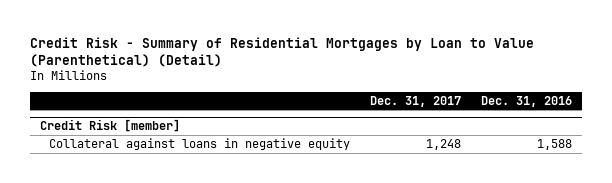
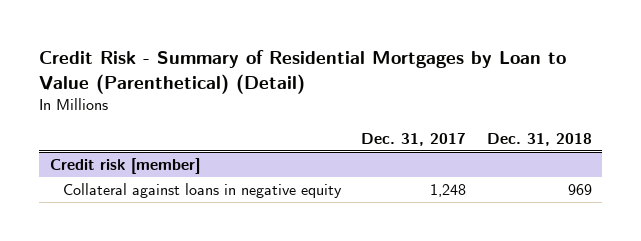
- | Dec. 31, 2017 | Dec. 31, 2016
+ | Dec. 31, 2017 | Dec. 31, 2018
- Credit Risk [member]
+ Credit risk [member]

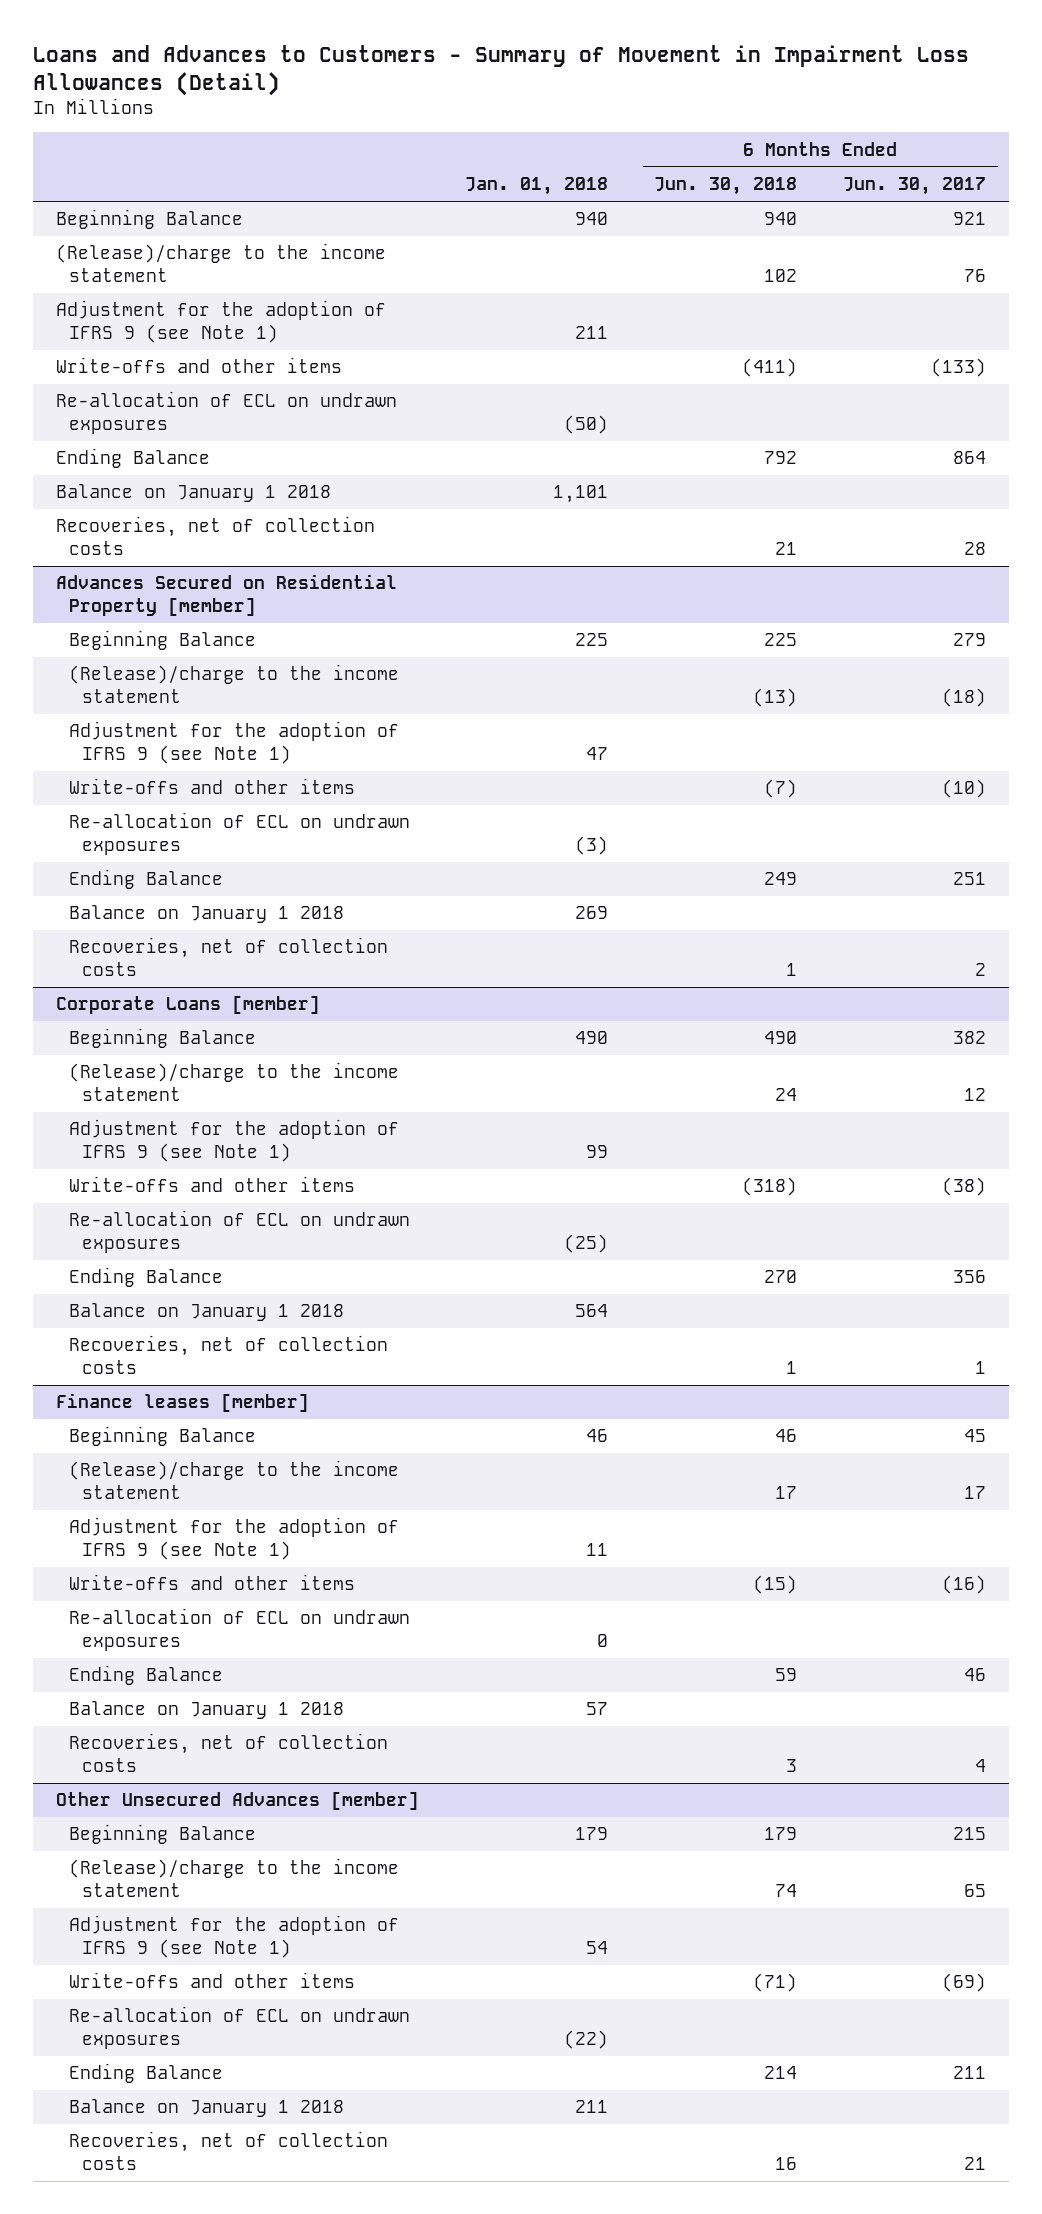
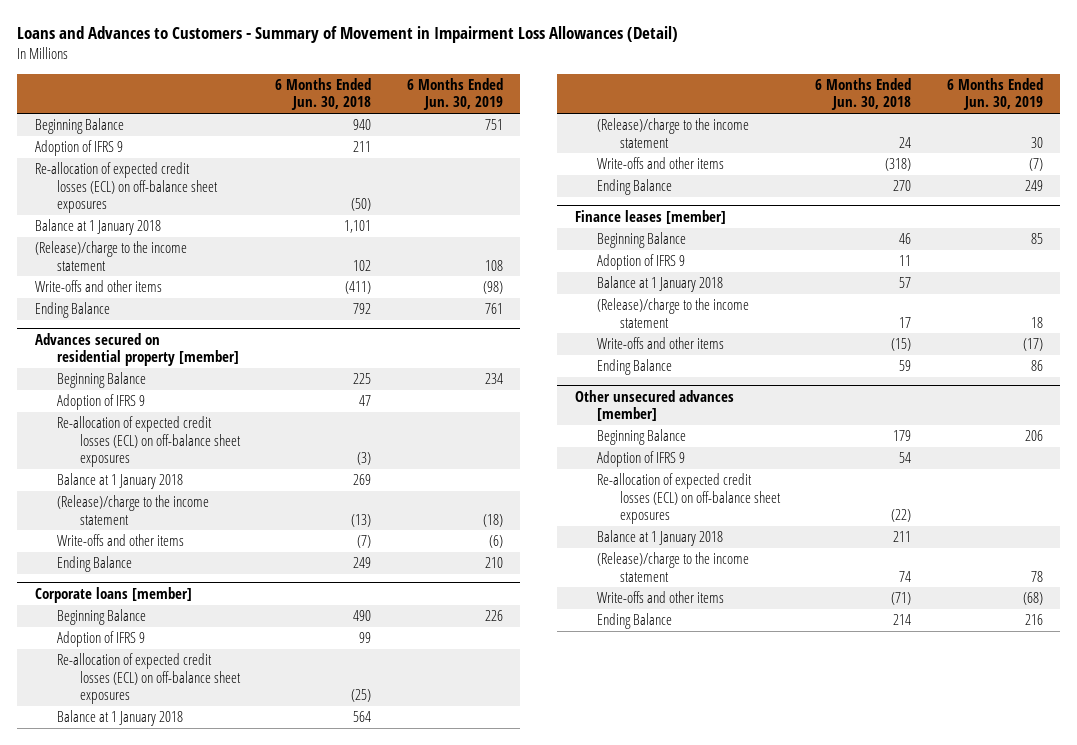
- | Jan. 01, 2018 | 6 Months Ended Jun. 30, 2018 | 6 Months Ended Jun. 30, 2017
+ | 6 Months Ended Jun. 30, 2018 | 6 Months Ended Jun. 30, 2019
+ Adoption of IFRS 9 | 211 |
+ Re-allocation of expected credit losses (ECL) on off-balance sheet exposures | (50) |
+ Balance at 1 January 2018 | 1,101 |
- Adjustment for the adoption of IFRS 9 (see Note 1) | 211 | |
- Re-allocation of ECL on undrawn exposures | (50) | |
- Balance on January 1 2018 | 1,101 | |
- Recoveries, net of collection costs | | 21 | 28
- Advances Secured on Residential Property [member]
+ Advances secured on residential property [member]
+ Adoption of IFRS 9 | 47 |
+ Re-allocation of expected credit losses (ECL) on off-balance sheet exposures | (3) |
+ Balance at 1 January 2018 | 269 |
- Adjustment for the adoption of IFRS 9 (see Note 1) | 47 | |
- Re-allocation of ECL on undrawn exposures | (3) | |
- Balance on January 1 2018 | 269 | |
- Recoveries, net of collection costs | | 1 | 2
- Corporate Loans [member]
+ Corporate loans [member]
+ Adoption of IFRS 9 | 99 |
+ Re-allocation of expected credit losses (ECL) on off-balance sheet exposures | (25) |
+ Balance at 1 January 2018 | 564 |
- Adjustment for the adoption of IFRS 9 (see Note 1) | 99 | |
- Re-allocation of ECL on undrawn exposures | (25) | |
- Balance on January 1 2018 | 564 | |
- Recoveries, net of collection costs | | 1 | 1
@ Finance leases [member]
+ Adoption of IFRS 9 | 11 |
+ Balance at 1 January 2018 | 57 |
- Adjustment for the adoption of IFRS 9 (see Note 1) | 11 | |
- Re-allocation of ECL on undrawn exposures | 0 | |
- Balance on January 1 2018 | 57 | |
- Recoveries, net of collection costs | | 3 | 4
- Other Unsecured Advances [member]
+ Other unsecured advances [member]
+ Adoption of IFRS 9 | 54 |
+ Re-allocation of expected credit losses (ECL) on off-balance sheet exposures | (22) |
+ Balance at 1 January 2018 | 211 |
- Adjustment for the adoption of IFRS 9 (see Note 1) | 54 | |
- Re-allocation of ECL on undrawn exposures | (22) | |
- Balance on January 1 2018 | 211 | |
- Recoveries, net of collection costs | | 16 | 21

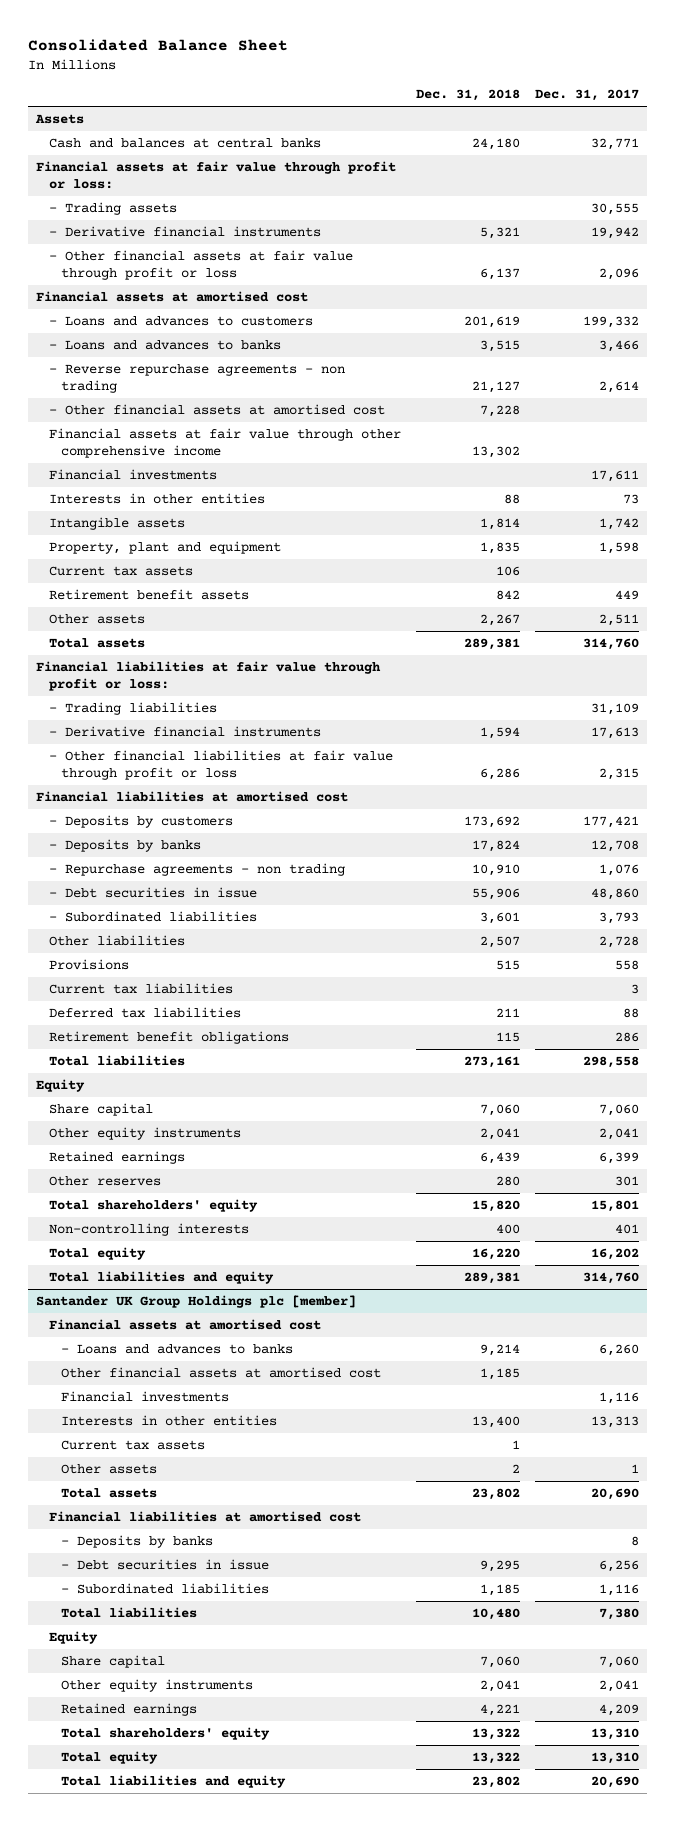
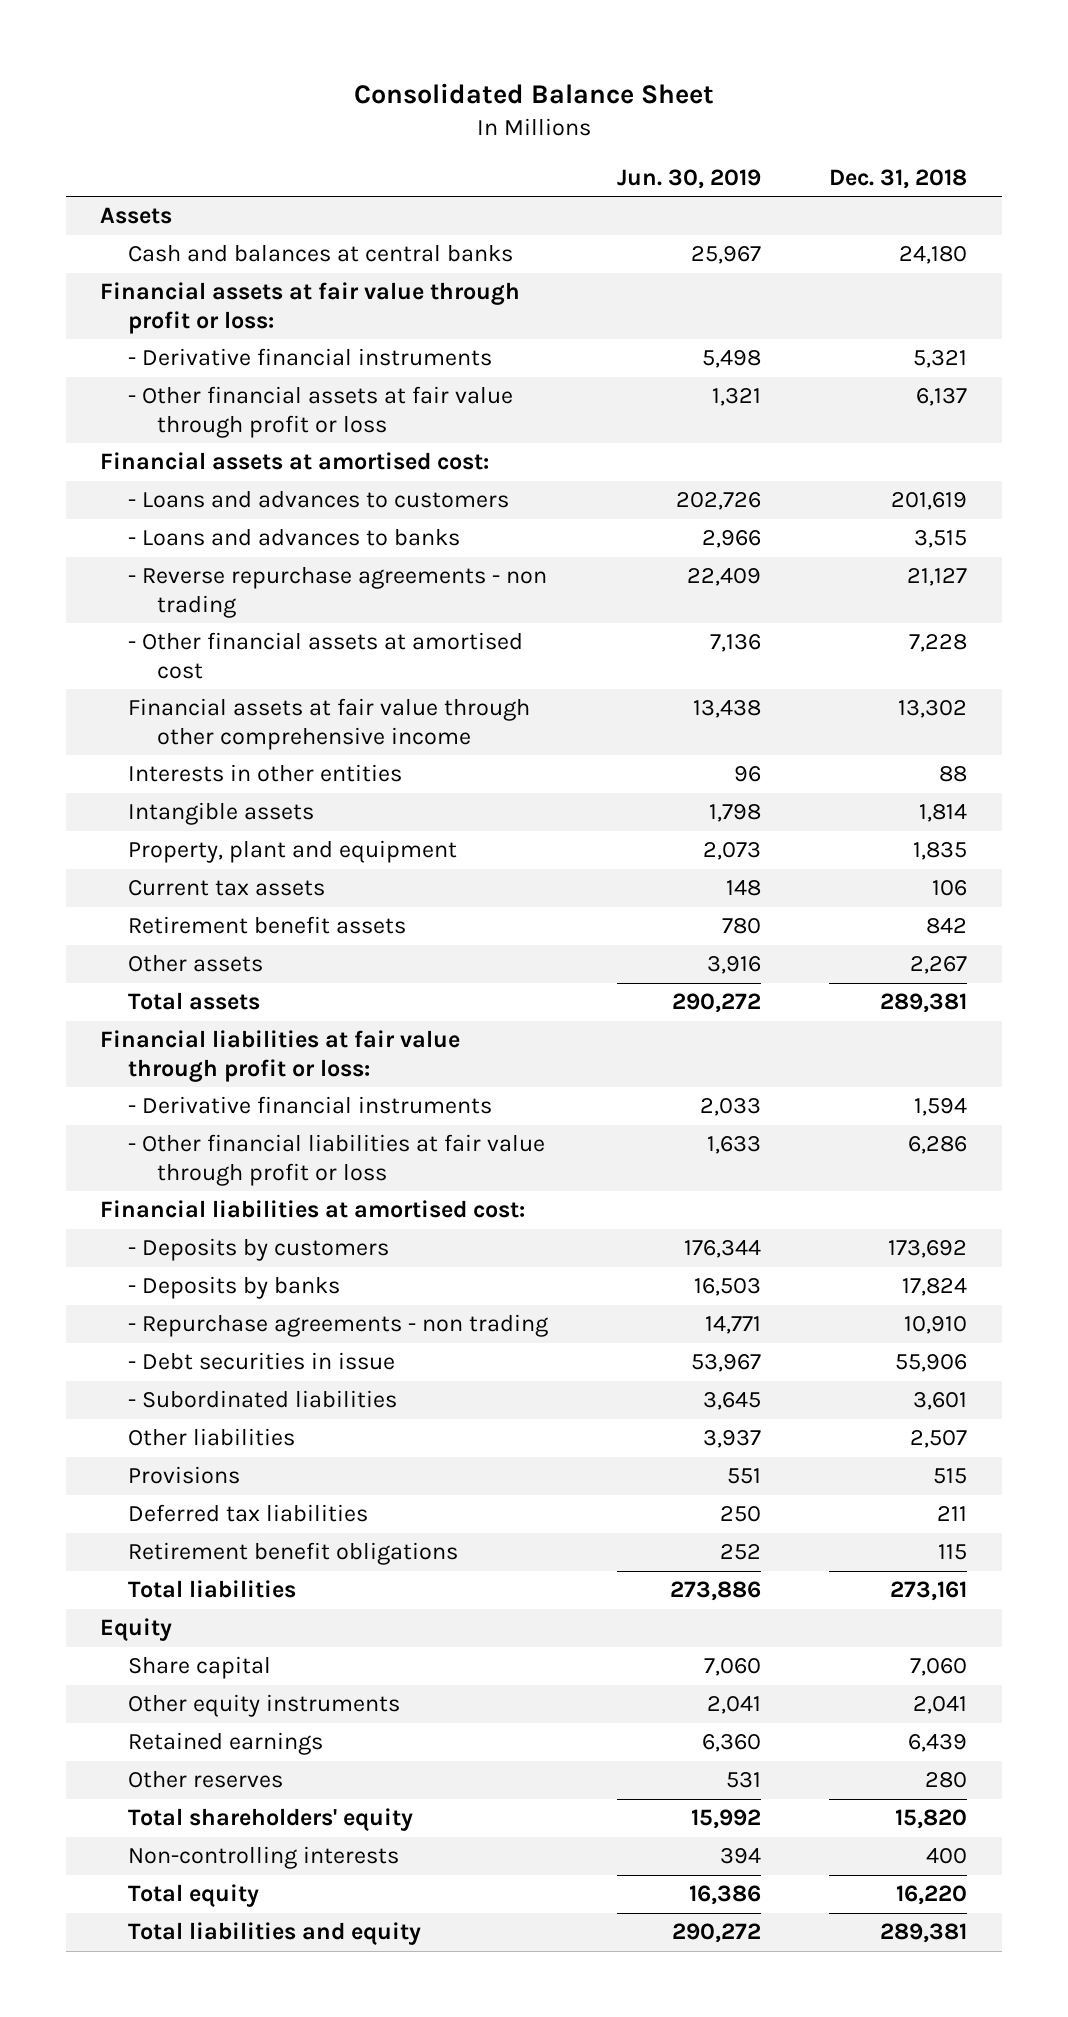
- | Dec. 31, 2018 | Dec. 31, 2017
+ | Jun. 30, 2019 | Dec. 31, 2018
- - Trading assets | | 30,555
- Financial assets at amortised cost
+ Financial assets at amortised cost:
- Financial investments | | 17,611
- - Trading liabilities | | 31,109
- Financial liabilities at amortised cost
+ Financial liabilities at amortised cost:
- Current tax liabilities | | 3
- Santander UK Group Holdings plc [member]
- Financial assets at amortised cost
- - Loans and advances to banks | 9,214 | 6,260
- Other financial assets at amortised cost | 1,185 |
- Financial investments | | 1,116
- Interests in other entities | 13,400 | 13,313
- Current tax assets | 1 |
- Other assets | 2 | 1
- Total assets | 23,802 | 20,690
- Financial liabilities at amortised cost
- - Deposits by banks | | 8
- - Debt securities in issue | 9,295 | 6,256
- - Subordinated liabilities | 1,185 | 1,116
- Total liabilities | 10,480 | 7,380
- Equity
- Share capital | 7,060 | 7,060
- Other equity instruments | 2,041 | 2,041
- Retained earnings | 4,221 | 4,209
- Total shareholders' equity | 13,322 | 13,310
- Total equity | 13,322 | 13,310
- Total liabilities and equity | 23,802 | 20,690

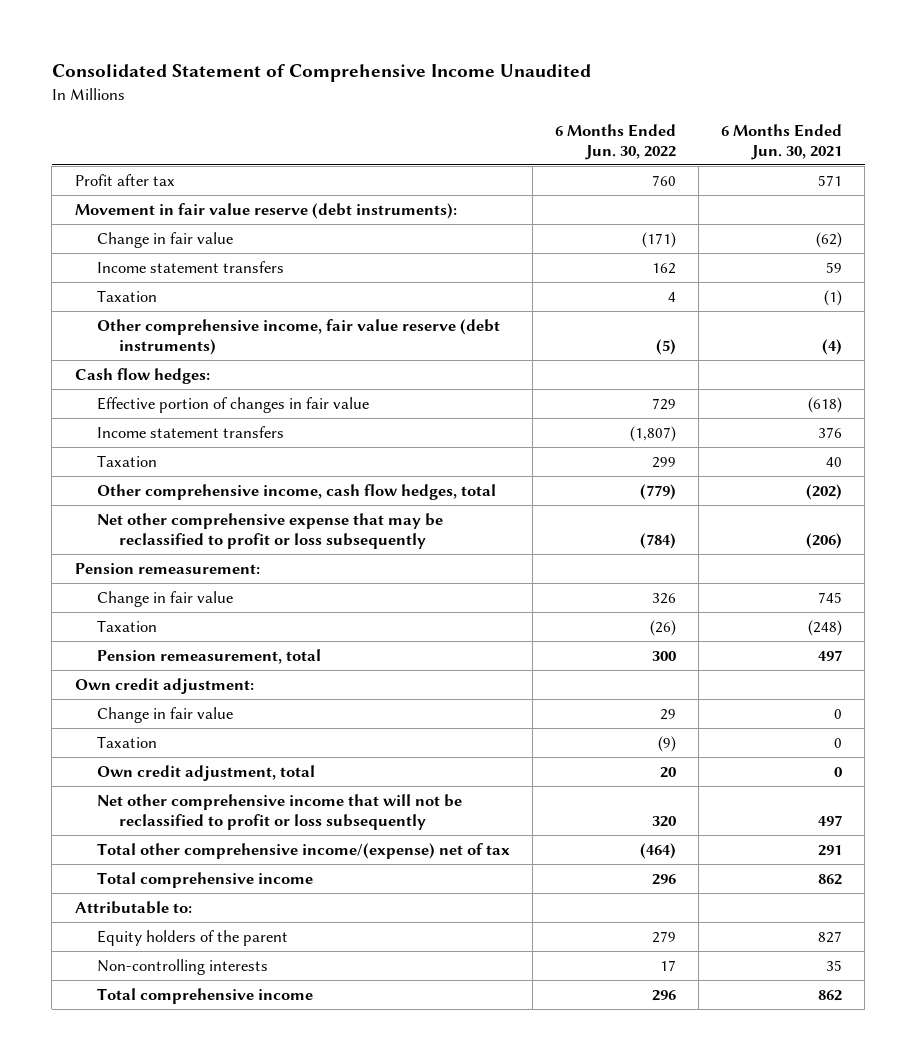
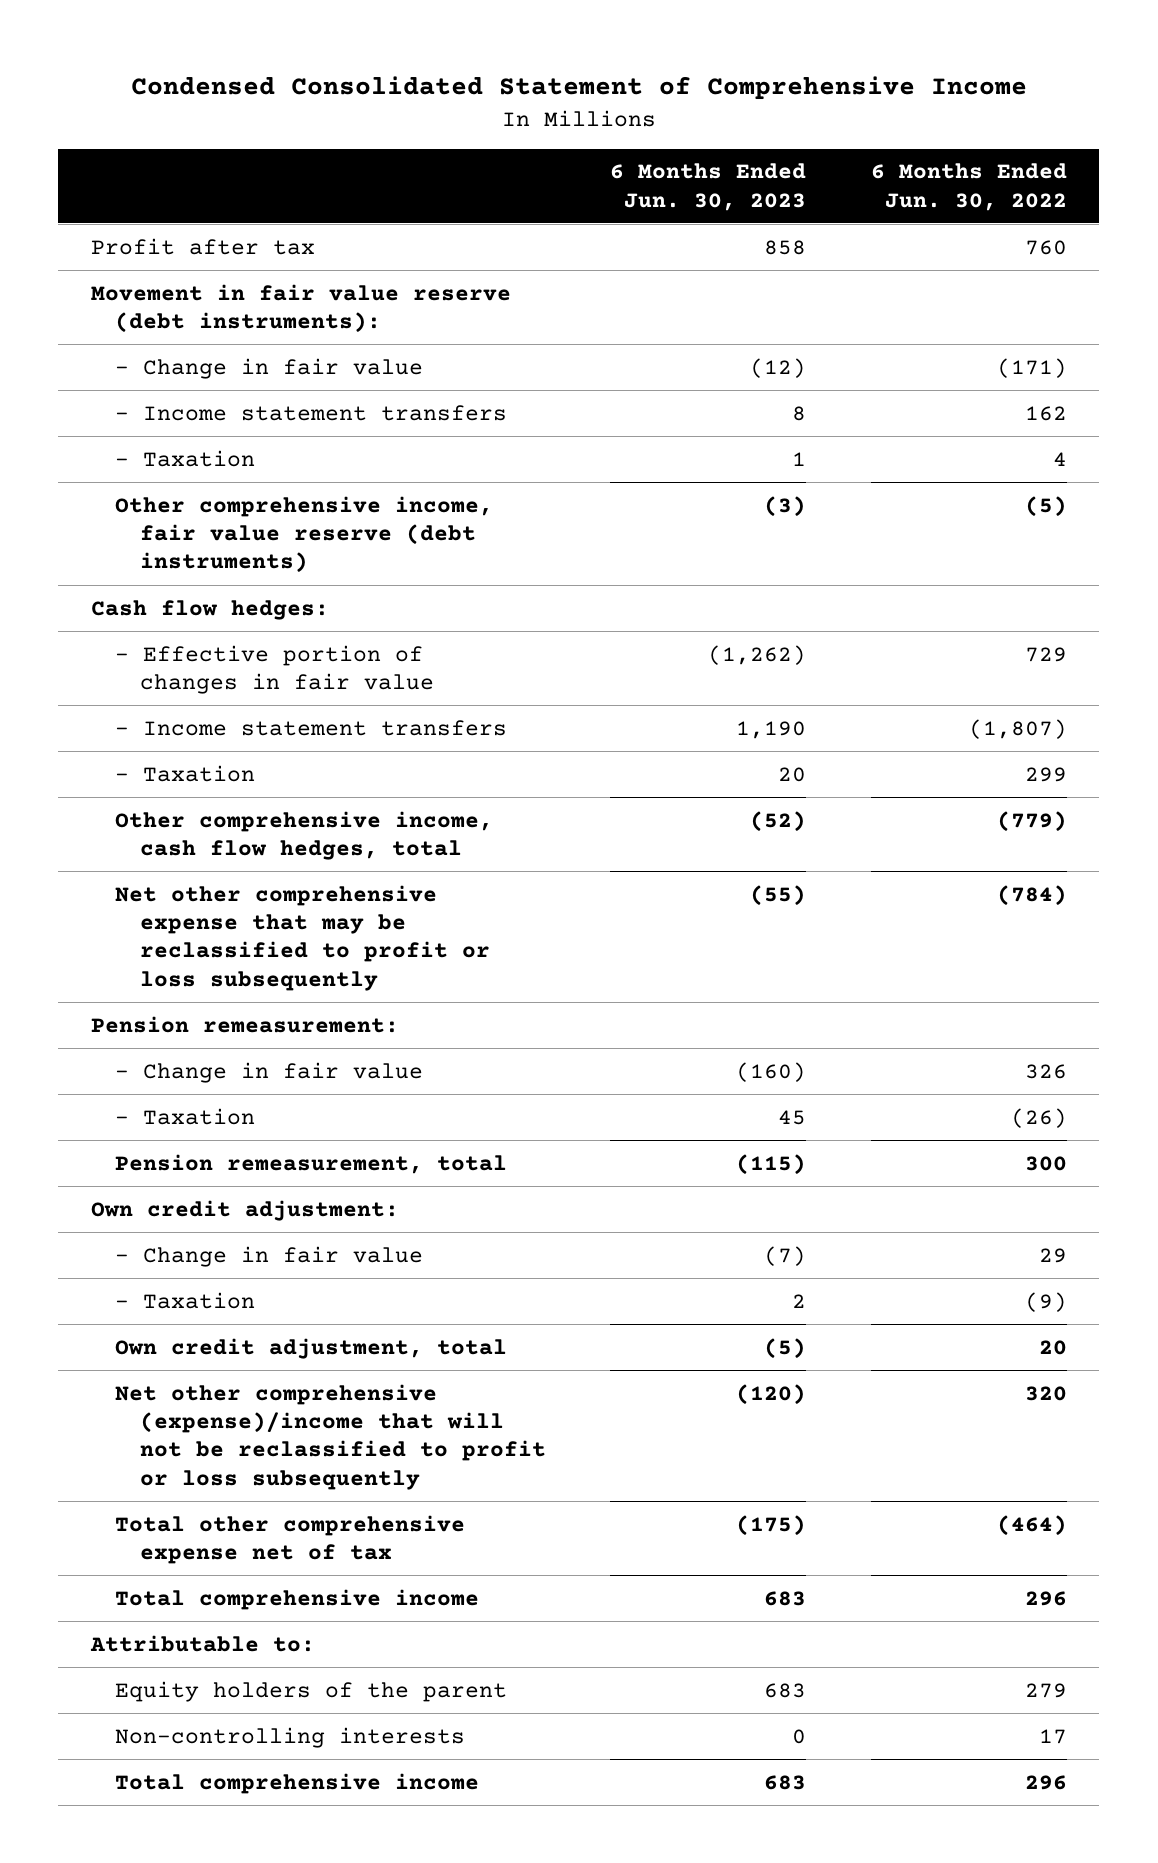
- Consolidated Statement of Comprehensive Income Unaudited
+ Condensed Consolidated Statement of Comprehensive Income
- | 6 Months Ended Jun. 30, 2022 | 6 Months Ended Jun. 30, 2021
+ | 6 Months Ended Jun. 30, 2023 | 6 Months Ended Jun. 30, 2022
- Change in fair value | (171) | (62)
- Income statement transfers | 162 | 59
- Taxation | 4 | (1)
+ - Change in fair value | (12) | (171)
+ - Income statement transfers | 8 | 162
+ - Taxation | 1 | 4
- Effective portion of changes in fair value | 729 | (618)
- Income statement transfers | (1,807) | 376
- Taxation | 299 | 40
+ - Effective portion of changes in fair value | (1,262) | 729
+ - Income statement transfers | 1,190 | (1,807)
+ - Taxation | 20 | 299
- Change in fair value | 326 | 745
- Taxation | (26) | (248)
+ - Change in fair value | (160) | 326
+ - Taxation | 45 | (26)
- Change in fair value | 29 | 0
- Taxation | (9) | 0
+ - Change in fair value | (7) | 29
+ - Taxation | 2 | (9)
- Net other comprehensive income that will not be reclassified to profit or loss subsequently | 320 | 497
- Total other comprehensive income/(expense) net of tax | (464) | 291
+ Net other comprehensive (expense)/income that will not be reclassified to profit or loss subsequently | (120) | 320
+ Total other comprehensive expense net of tax | (175) | (464)

